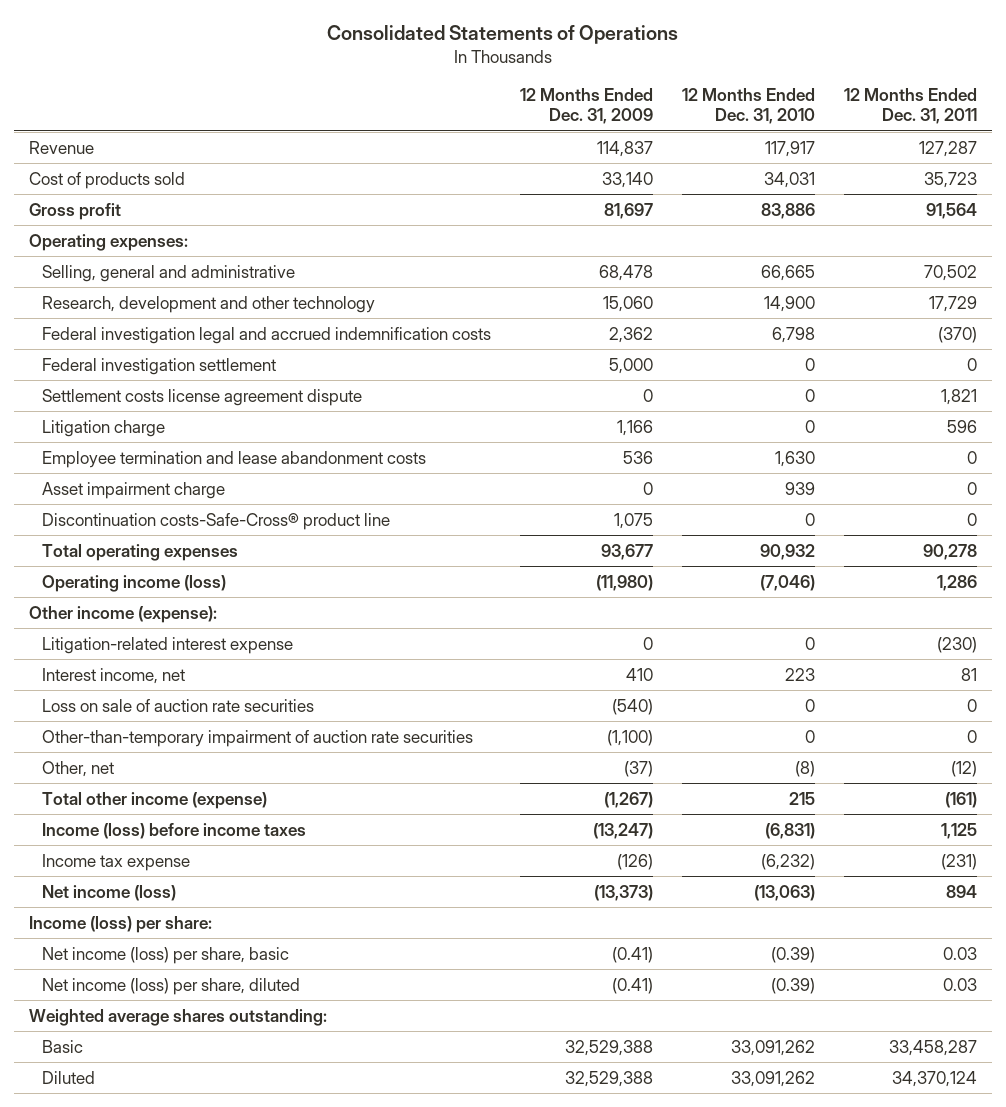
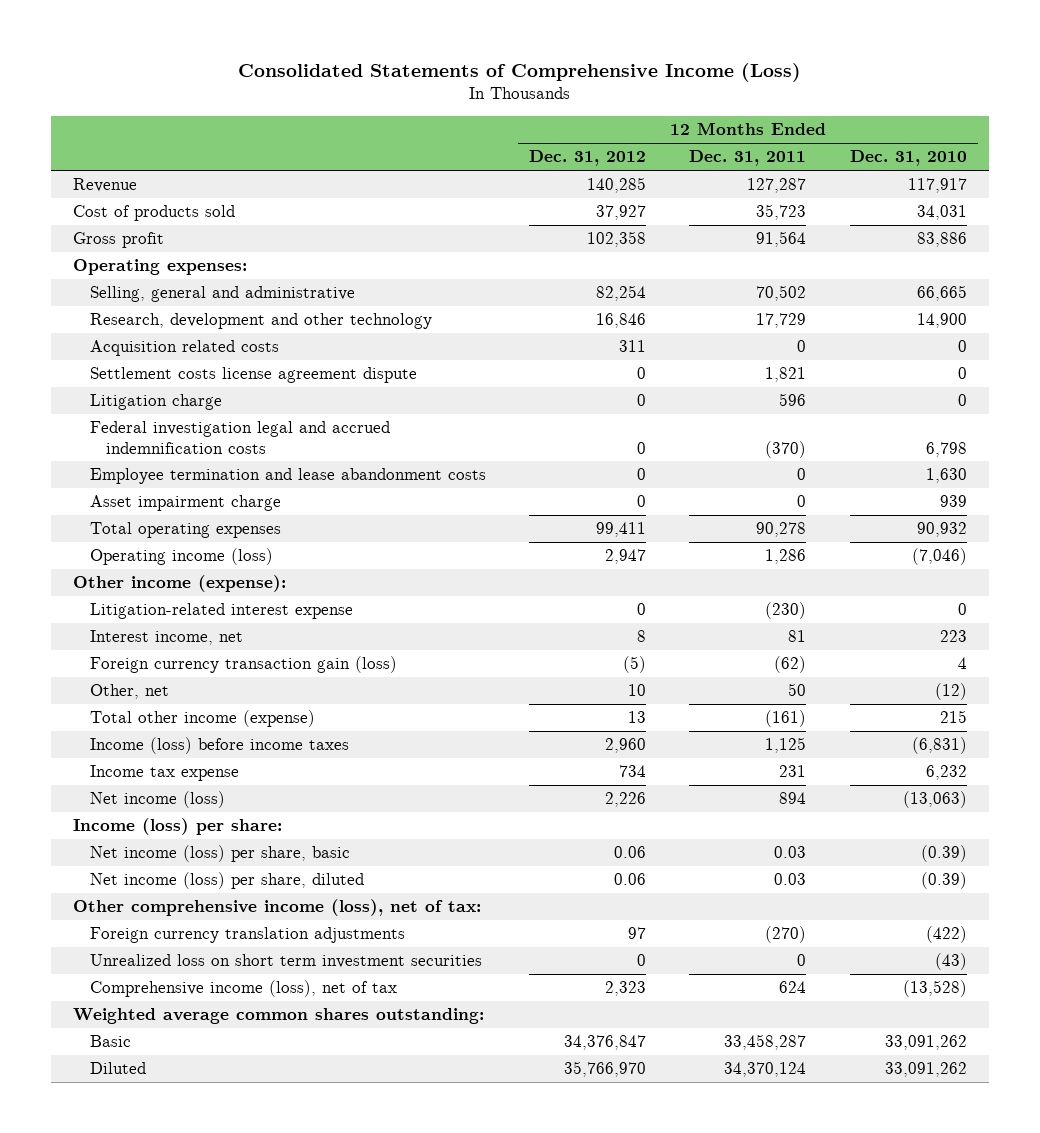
- Consolidated Statements of Operations
+ Consolidated Statements of Comprehensive Income (Loss)
- | 12 Months Ended Dec. 31, 2009 | 12 Months Ended Dec. 31, 2010 | 12 Months Ended Dec. 31, 2011
+ | 12 Months Ended Dec. 31, 2012 | 12 Months Ended Dec. 31, 2011 | 12 Months Ended Dec. 31, 2010
- Federal investigation settlement | 5,000 | 0 | 0
+ Acquisition related costs | 311 | 0 | 0
moved down: Federal investigation legal and accrued indemnification costs | 0 | (370) | 6,798
- Discontinuation costs-Safe-Cross® product line | 1,075 | 0 | 0
- Loss on sale of auction rate securities | (540) | 0 | 0
- Other-than-temporary impairment of auction rate securities | (1,100) | 0 | 0
- Other, net | (37) | (8) | (12)
+ Foreign currency transaction gain (loss) | (5) | (62) | 4
+ Other, net | 10 | 50 | (12)
- Income tax expense | (126) | (6,232) | (231)
+ Income tax expense | 734 | 231 | 6,232
- Weighted average shares outstanding:
+ Other comprehensive income (loss), net of tax:
+ Foreign currency translation adjustments | 97 | (270) | (422)
+ Unrealized loss on short term investment securities | 0 | 0 | (43)
+ Comprehensive income (loss), net of tax | 2,323 | 624 | (13,528)
+ Weighted average common shares outstanding:

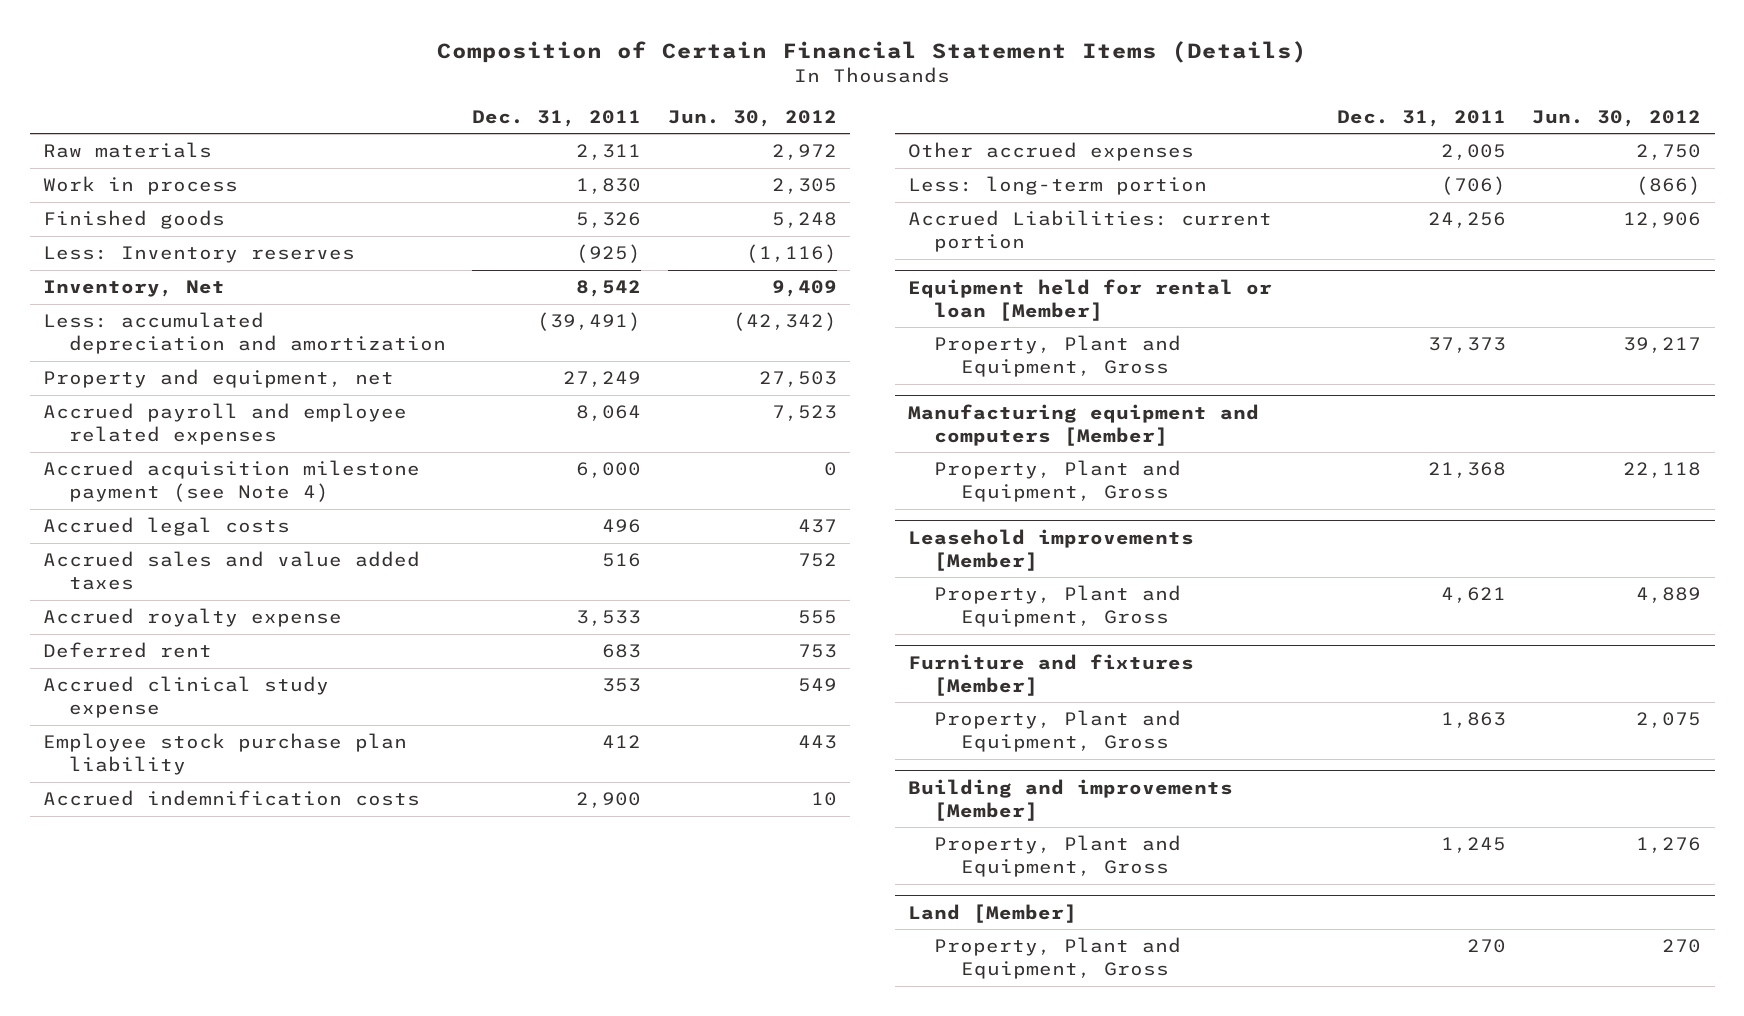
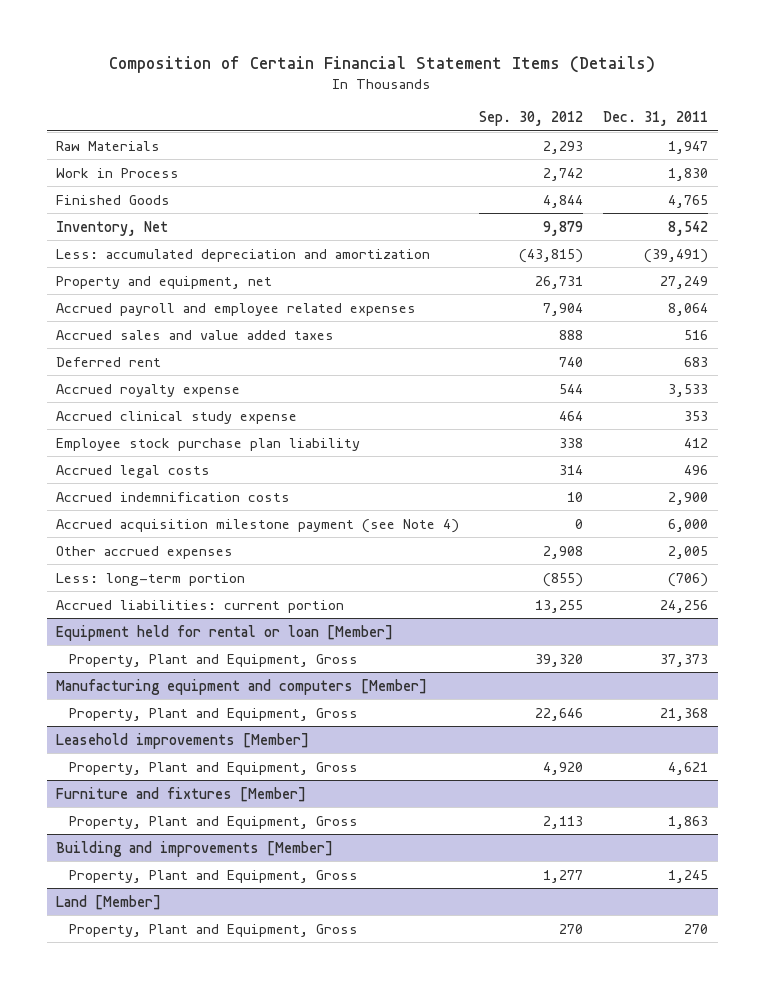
- | Dec. 31, 2011 | Jun. 30, 2012
+ | Sep. 30, 2012 | Dec. 31, 2011
- Raw materials | 2,311 | 2,972
- Work in process | 1,830 | 2,305
- Finished goods | 5,326 | 5,248
- Less: Inventory reserves | (925) | (1,116)
+ Raw Materials | 2,293 | 1,947
+ Work in Process | 2,742 | 1,830
+ Finished Goods | 4,844 | 4,765
moved down: Accrued royalty expense | 544 | 3,533
moved down: Accrued legal costs | 314 | 496
moved down: Accrued acquisition milestone payment (see Note 4) | 0 | 6,000
- Accrued Liabilities: current portion | 24,256 | 12,906
+ Accrued liabilities: current portion | 13,255 | 24,256

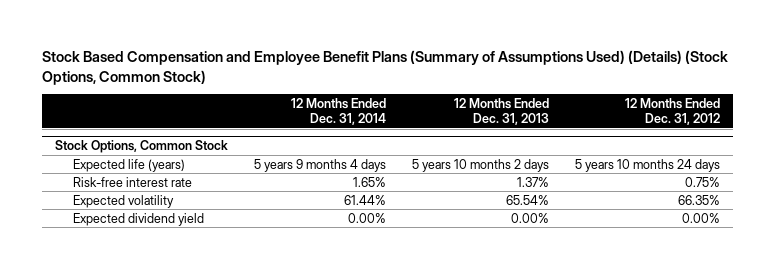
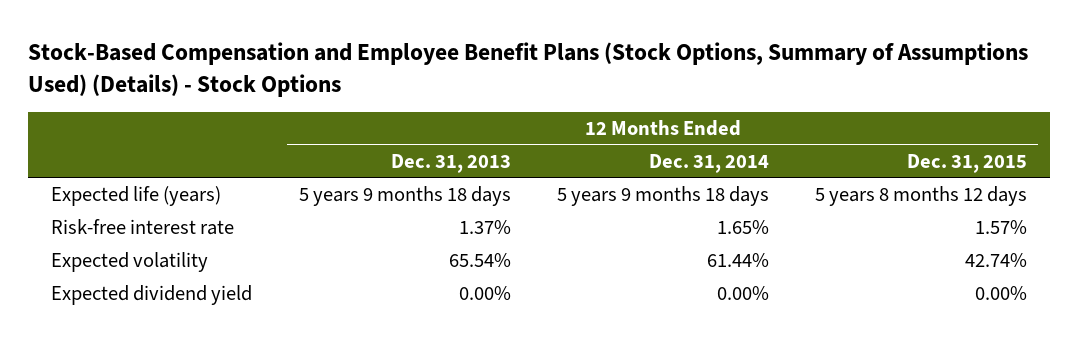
- Stock Based Compensation and Employee Benefit Plans (Summary of Assumptions Used) (Details) (Stock Options, Common Stock)
+ Stock-Based Compensation and Employee Benefit Plans (Stock Options, Summary of Assumptions Used) (Details) - Stock Options
- | 12 Months Ended Dec. 31, 2014 | 12 Months Ended Dec. 31, 2013 | 12 Months Ended Dec. 31, 2012
+ | 12 Months Ended Dec. 31, 2013 | 12 Months Ended Dec. 31, 2014 | 12 Months Ended Dec. 31, 2015
- Stock Options, Common Stock
- Expected life (years) | 5 years 9 months 4 days | 5 years 10 months 2 days | 5 years 10 months 24 days
+ Expected life (years) | 5 years 9 months 18 days | 5 years 9 months 18 days | 5 years 8 months 12 days

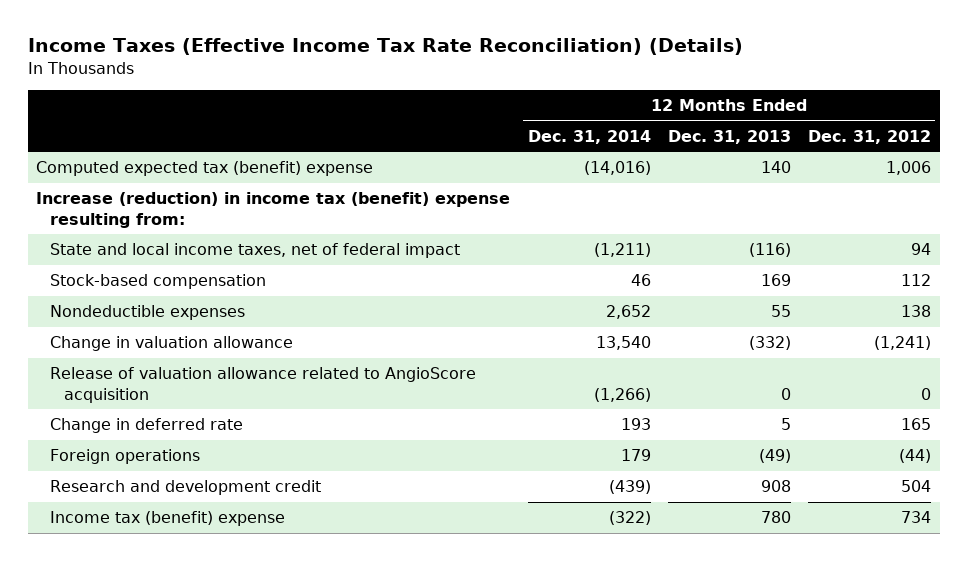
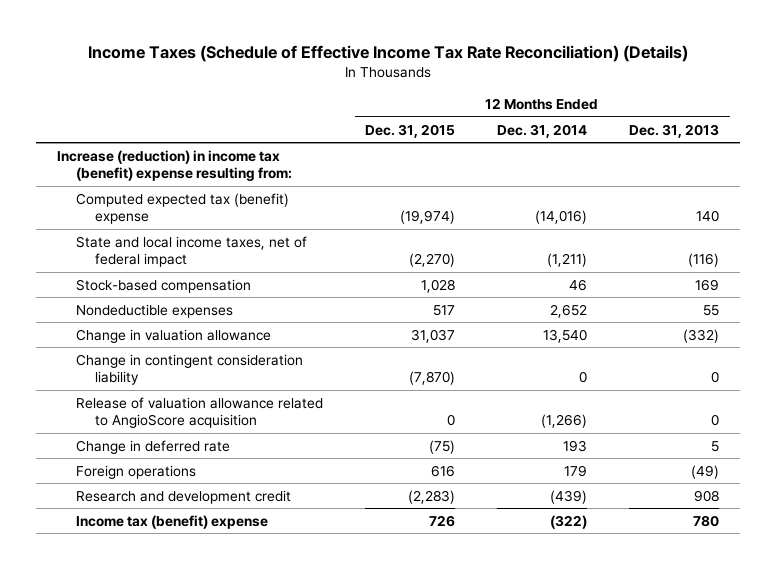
- Income Taxes (Effective Income Tax Rate Reconciliation) (Details)
+ Income Taxes (Schedule of Effective Income Tax Rate Reconciliation) (Details)
- | 12 Months Ended Dec. 31, 2014 | 12 Months Ended Dec. 31, 2013 | 12 Months Ended Dec. 31, 2012
+ | 12 Months Ended Dec. 31, 2015 | 12 Months Ended Dec. 31, 2014 | 12 Months Ended Dec. 31, 2013
moved down: Computed expected tax (benefit) expense | (19,974) | (14,016) | 140
+ Change in contingent consideration liability | (7,870) | 0 | 0

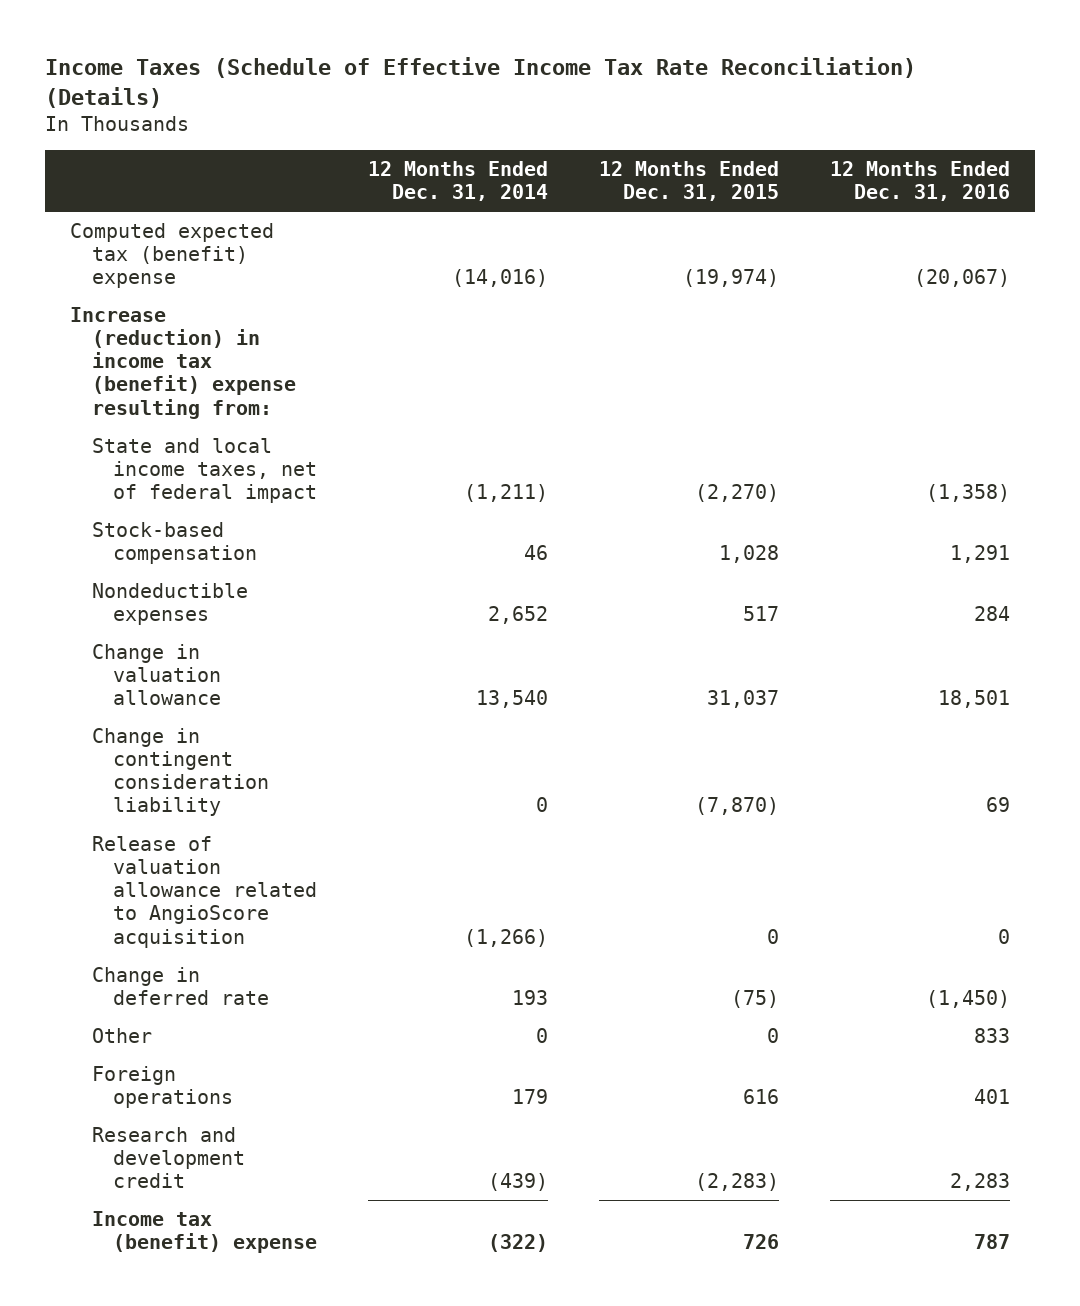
- | 12 Months Ended Dec. 31, 2015 | 12 Months Ended Dec. 31, 2014 | 12 Months Ended Dec. 31, 2013
+ | 12 Months Ended Dec. 31, 2014 | 12 Months Ended Dec. 31, 2015 | 12 Months Ended Dec. 31, 2016
moved down: Increase (reduction) in income tax (benefit) expense resulting from:
+ Other | 0 | 0 | 833

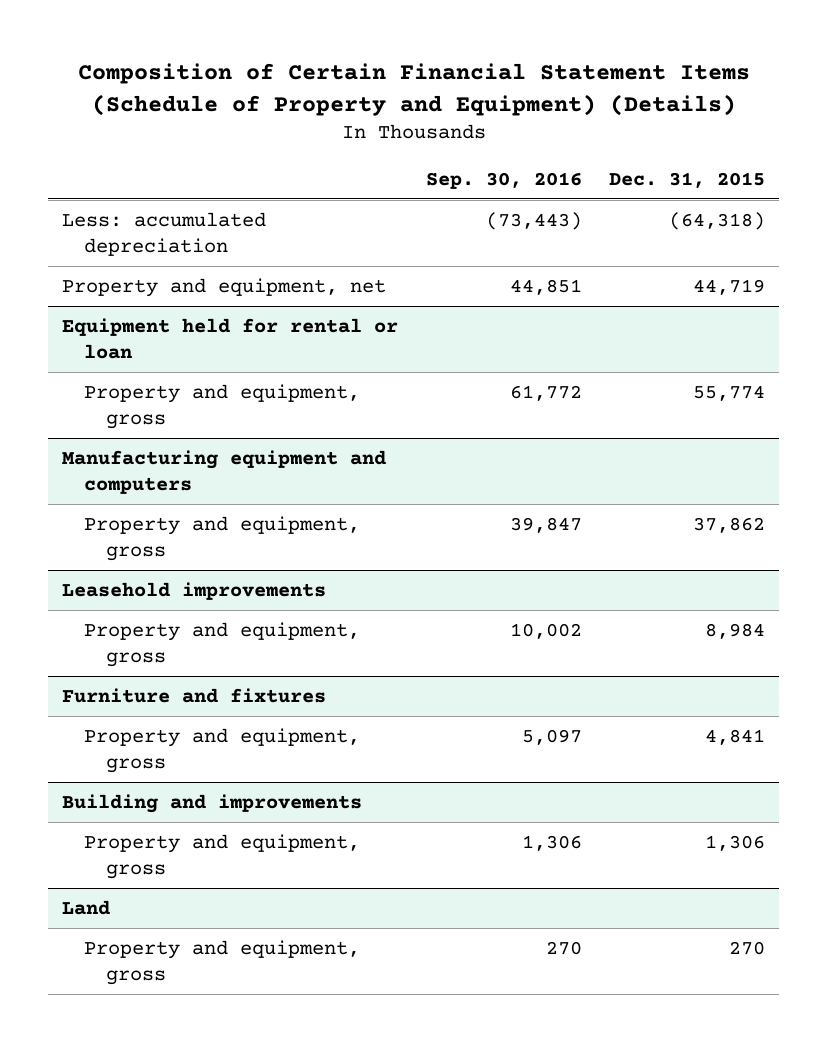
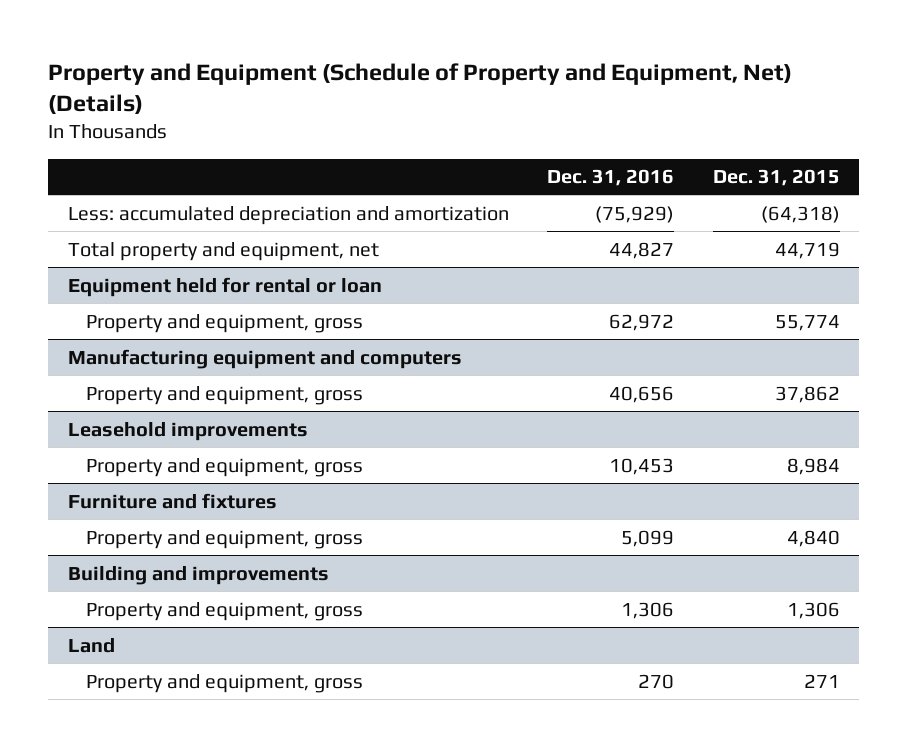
- Composition of Certain Financial Statement Items (Schedule of Property and Equipment) (Details)
+ Property and Equipment (Schedule of Property and Equipment, Net) (Details)
- | Sep. 30, 2016 | Dec. 31, 2015
+ | Dec. 31, 2016 | Dec. 31, 2015
- Less: accumulated depreciation | (73,443) | (64,318)
- Property and equipment, net | 44,851 | 44,719
+ Less: accumulated depreciation and amortization | (75,929) | (64,318)
+ Total property and equipment, net | 44,827 | 44,719
@ Furniture and fixtures
- Property and equipment, gross | 5,097 | 4,841
+ Property and equipment, gross | 5,099 | 4,840
@ Land
- Property and equipment, gross | 270 | 270
+ Property and equipment, gross | 270 | 271

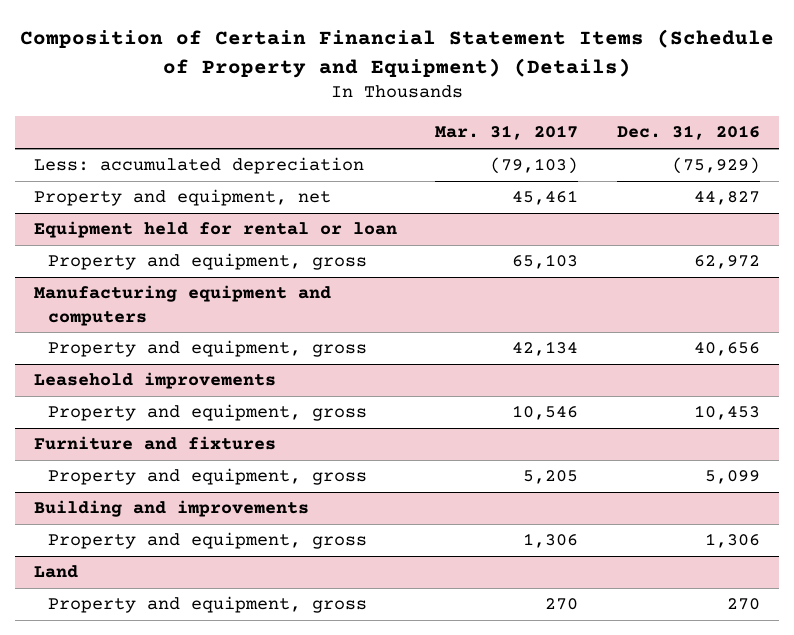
- Property and Equipment (Schedule of Property and Equipment, Net) (Details)
+ Composition of Certain Financial Statement Items (Schedule of Property and Equipment) (Details)
- | Dec. 31, 2016 | Dec. 31, 2015
+ | Mar. 31, 2017 | Dec. 31, 2016
- Less: accumulated depreciation and amortization | (75,929) | (64,318)
- Total property and equipment, net | 44,827 | 44,719
+ Less: accumulated depreciation | (79,103) | (75,929)
+ Property and equipment, net | 45,461 | 44,827

